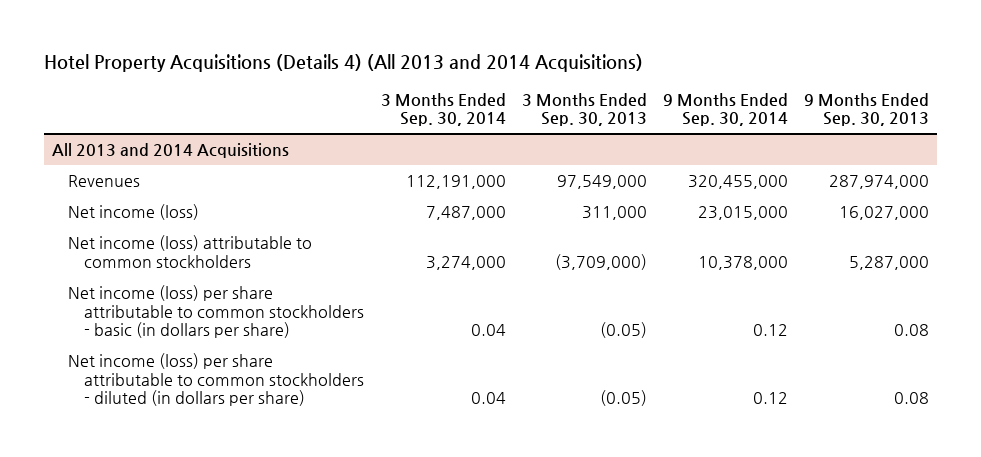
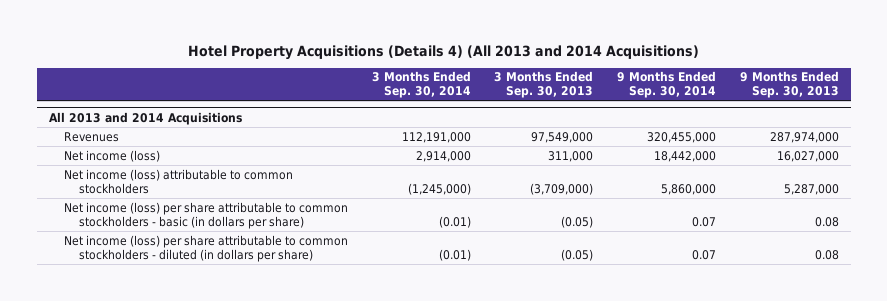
@ All 2013 and 2014 Acquisitions
- Net income (loss) | 7,487,000 | 311,000 | 23,015,000 | 16,027,000
- Net income (loss) attributable to common stockholders | 3,274,000 | (3,709,000) | 10,378,000 | 5,287,000
- Net income (loss) per share attributable to common stockholders - basic (in dollars per share) | 0.04 | (0.05) | 0.12 | 0.08
- Net income (loss) per share attributable to common stockholders - diluted (in dollars per share) | 0.04 | (0.05) | 0.12 | 0.08
+ Net income (loss) | 2,914,000 | 311,000 | 18,442,000 | 16,027,000
+ Net income (loss) attributable to common stockholders | (1,245,000) | (3,709,000) | 5,860,000 | 5,287,000
+ Net income (loss) per share attributable to common stockholders - basic (in dollars per share) | (0.01) | (0.05) | 0.07 | 0.08
+ Net income (loss) per share attributable to common stockholders - diluted (in dollars per share) | (0.01) | (0.05) | 0.07 | 0.08

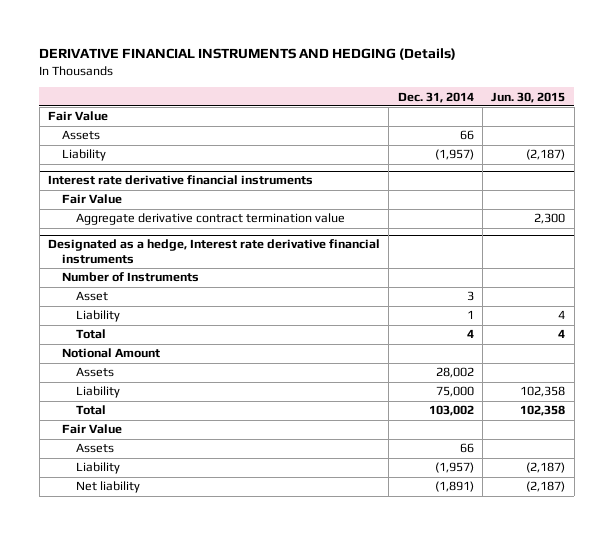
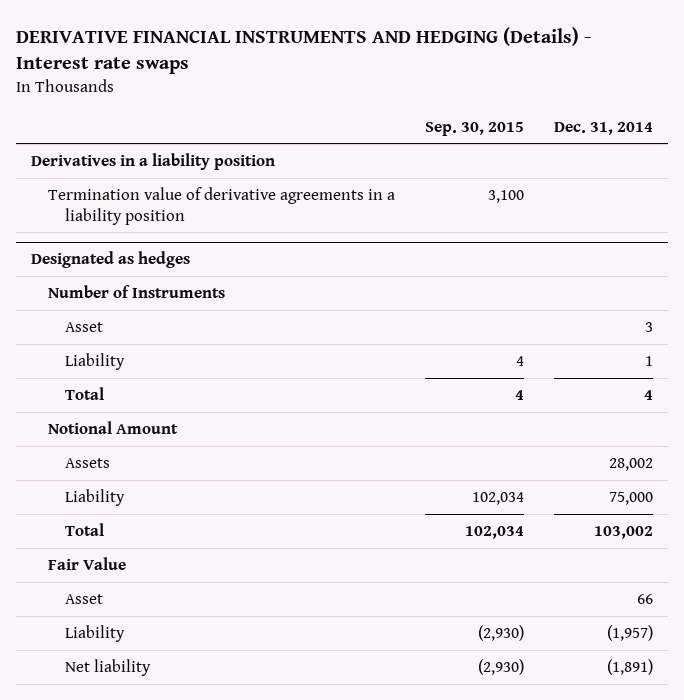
- DERIVATIVE FINANCIAL INSTRUMENTS AND HEDGING (Details)
+ DERIVATIVE FINANCIAL INSTRUMENTS AND HEDGING (Details) - Interest rate swaps
- | Dec. 31, 2014 | Jun. 30, 2015
+ | Sep. 30, 2015 | Dec. 31, 2014
- Fair Value
- Assets | 66 |
- Liability | (1,957) | (2,187)
- Interest rate derivative financial instruments
- Fair Value
- Aggregate derivative contract termination value | | 2,300
- Designated as a hedge, Interest rate derivative financial instruments
+ Derivatives in a liability position
+ Termination value of derivative agreements in a liability position | 3,100 |
+ Designated as hedges
- Assets | 66 |
+ Asset | | 66

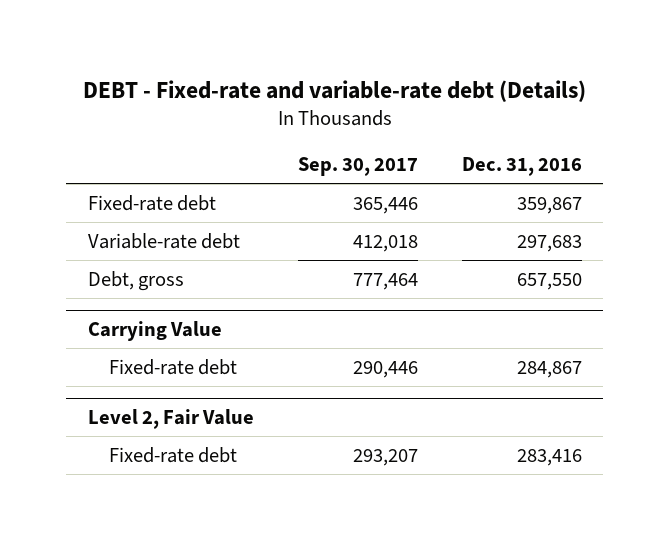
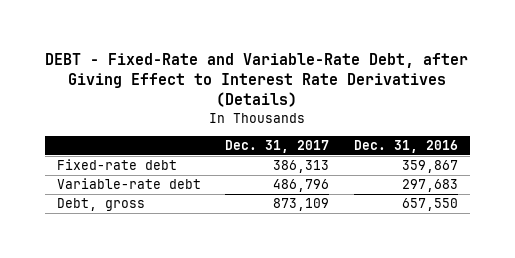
- DEBT - Fixed-rate and variable-rate debt (Details)
+ DEBT - Fixed-Rate and Variable-Rate Debt, after Giving Effect to Interest Rate Derivatives (Details)
- | Sep. 30, 2017 | Dec. 31, 2016
+ | Dec. 31, 2017 | Dec. 31, 2016
- Carrying Value
- Fixed-rate debt | 290,446 | 284,867
- Level 2, Fair Value
- Fixed-rate debt | 293,207 | 283,416

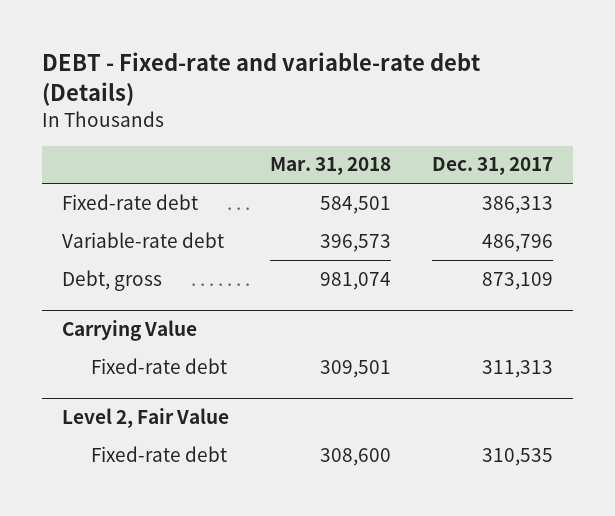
- DEBT - Fixed-Rate and Variable-Rate Debt, after Giving Effect to Interest Rate Derivatives (Details)
+ DEBT - Fixed-rate and variable-rate debt (Details)
- | Dec. 31, 2017 | Dec. 31, 2016
+ | Mar. 31, 2018 | Dec. 31, 2017
+ Carrying Value
+ Fixed-rate debt | 309,501 | 311,313
+ Level 2, Fair Value
+ Fixed-rate debt | 308,600 | 310,535

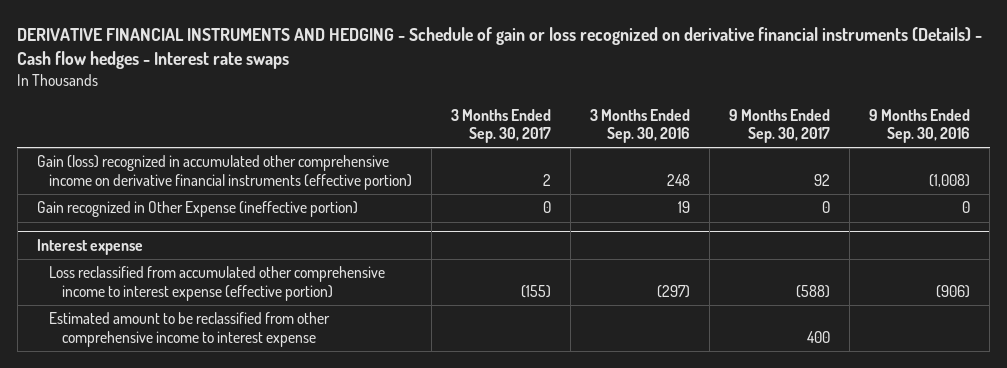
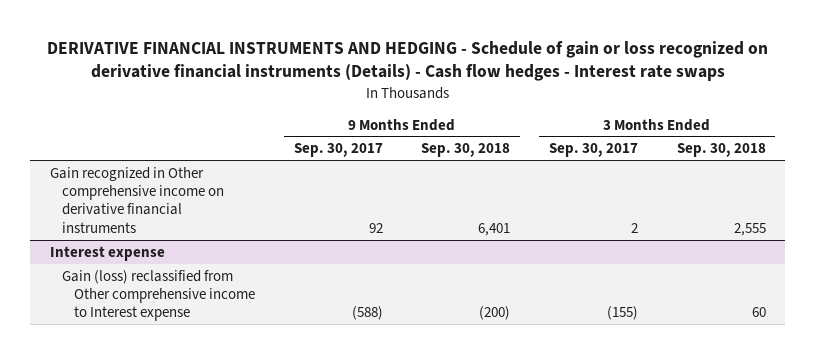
- | 3 Months Ended Sep. 30, 2017 | 3 Months Ended Sep. 30, 2016 | 9 Months Ended Sep. 30, 2017 | 9 Months Ended Sep. 30, 2016
+ | 9 Months Ended Sep. 30, 2017 | 9 Months Ended Sep. 30, 2018 | 3 Months Ended Sep. 30, 2017 | 3 Months Ended Sep. 30, 2018
- Gain (loss) recognized in accumulated other comprehensive income on derivative financial instruments (effective portion) | 2 | 248 | 92 | (1,008)
- Gain recognized in Other Expense (ineffective portion) | 0 | 19 | 0 | 0
+ Gain recognized in Other comprehensive income on derivative financial instruments | 92 | 6,401 | 2 | 2,555
@ Interest expense
- Loss reclassified from accumulated other comprehensive income to interest expense (effective portion) | (155) | (297) | (588) | (906)
- Estimated amount to be reclassified from other comprehensive income to interest expense | | | 400 |
+ Gain (loss) reclassified from Other comprehensive income to Interest expense | (588) | (200) | (155) | 60

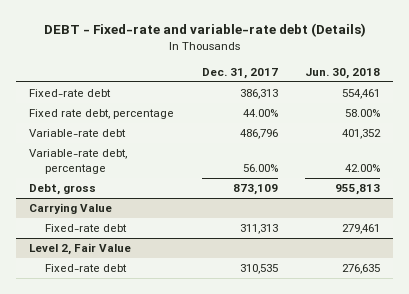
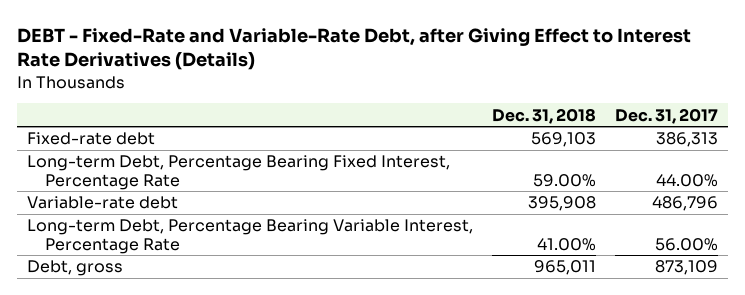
- DEBT - Fixed-rate and variable-rate debt (Details)
+ DEBT - Fixed-Rate and Variable-Rate Debt, after Giving Effect to Interest Rate Derivatives (Details)
- | Dec. 31, 2017 | Jun. 30, 2018
+ | Dec. 31, 2018 | Dec. 31, 2017
- Fixed rate debt, percentage | 44.00% | 58.00%
+ Long-term Debt, Percentage Bearing Fixed Interest, Percentage Rate | 59.00% | 44.00%
- Variable-rate debt, percentage | 56.00% | 42.00%
+ Long-term Debt, Percentage Bearing Variable Interest, Percentage Rate | 41.00% | 56.00%
- Carrying Value
- Fixed-rate debt | 311,313 | 279,461
- Level 2, Fair Value
- Fixed-rate debt | 310,535 | 276,635

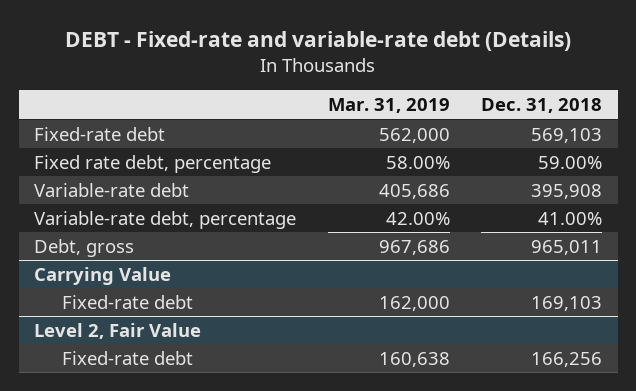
- DEBT - Fixed-Rate and Variable-Rate Debt, after Giving Effect to Interest Rate Derivatives (Details)
+ DEBT - Fixed-rate and variable-rate debt (Details)
- | Dec. 31, 2018 | Dec. 31, 2017
+ | Mar. 31, 2019 | Dec. 31, 2018
- Long-term Debt, Percentage Bearing Fixed Interest, Percentage Rate | 59.00% | 44.00%
+ Fixed rate debt, percentage | 58.00% | 59.00%
- Long-term Debt, Percentage Bearing Variable Interest, Percentage Rate | 41.00% | 56.00%
+ Variable-rate debt, percentage | 42.00% | 41.00%
+ Carrying Value
+ Fixed-rate debt | 162,000 | 169,103
+ Level 2, Fair Value
+ Fixed-rate debt | 160,638 | 166,256

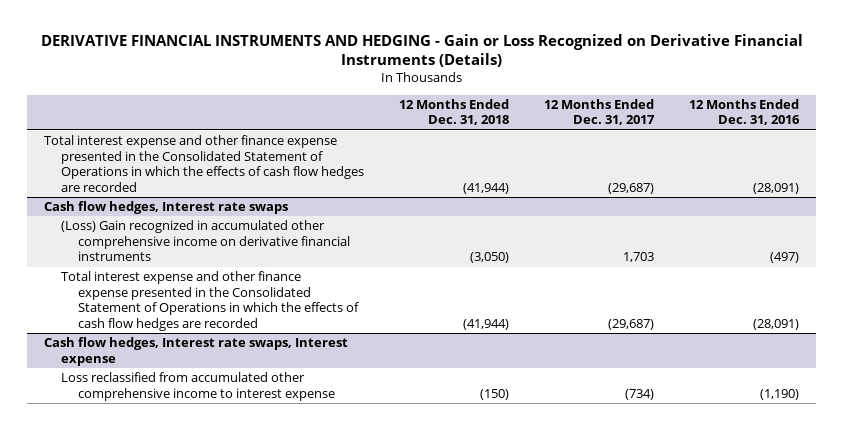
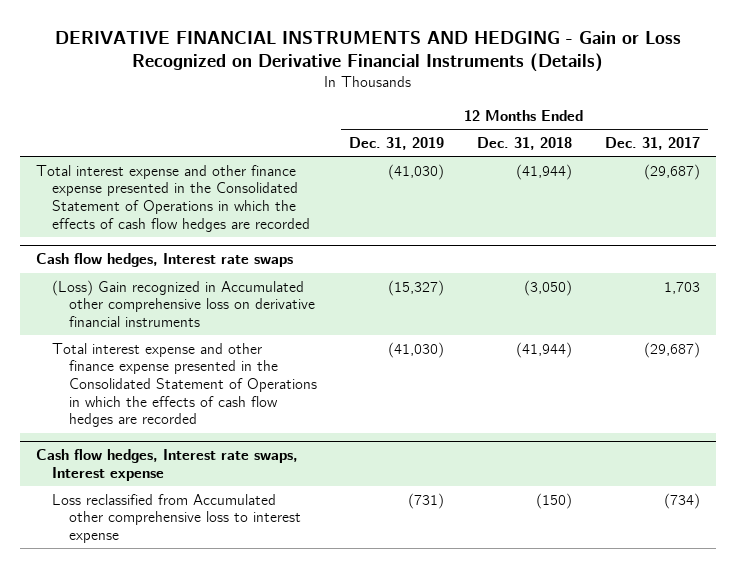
- | 12 Months Ended Dec. 31, 2018 | 12 Months Ended Dec. 31, 2017 | 12 Months Ended Dec. 31, 2016
+ | 12 Months Ended Dec. 31, 2019 | 12 Months Ended Dec. 31, 2018 | 12 Months Ended Dec. 31, 2017
@ Cash flow hedges, Interest rate swaps
- (Loss) Gain recognized in accumulated other comprehensive income on derivative financial instruments | (3,050) | 1,703 | (497)
+ (Loss) Gain recognized in Accumulated other comprehensive loss on derivative financial instruments | (15,327) | (3,050) | 1,703
@ Cash flow hedges, Interest rate swaps, Interest expense
- Loss reclassified from accumulated other comprehensive income to interest expense | (150) | (734) | (1,190)
+ Loss reclassified from Accumulated other comprehensive loss to interest expense | (731) | (150) | (734)

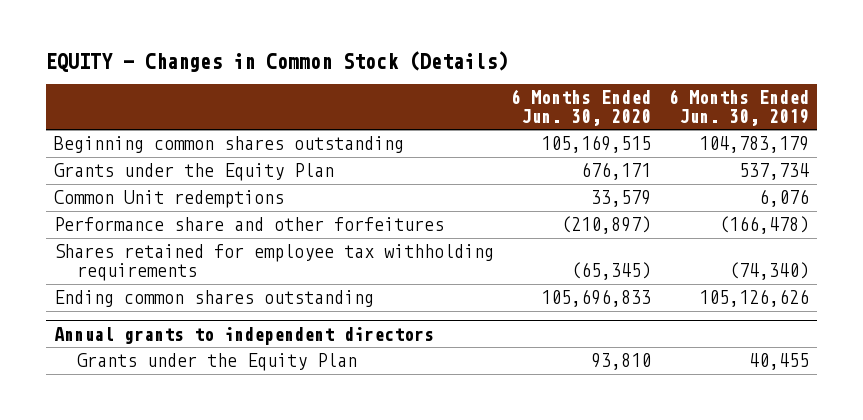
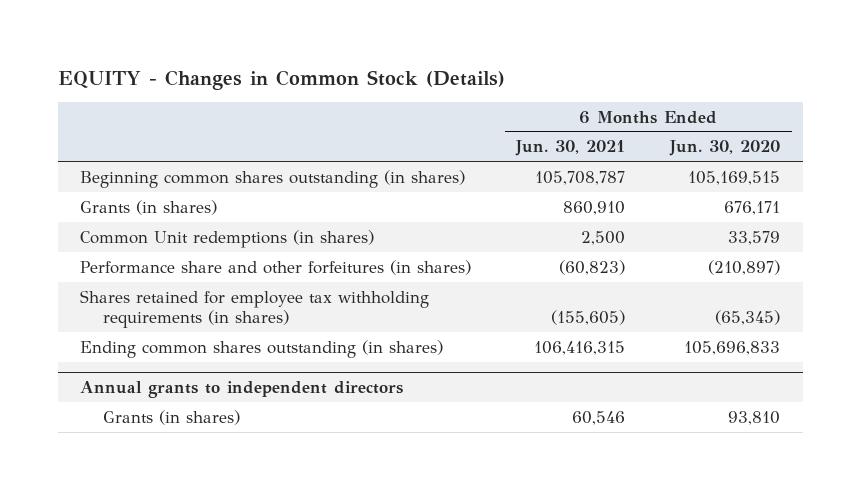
- | 6 Months Ended Jun. 30, 2020 | 6 Months Ended Jun. 30, 2019
+ | 6 Months Ended Jun. 30, 2021 | 6 Months Ended Jun. 30, 2020
- Beginning common shares outstanding | 105,169,515 | 104,783,179
- Grants under the Equity Plan | 676,171 | 537,734
- Common Unit redemptions | 33,579 | 6,076
- Performance share and other forfeitures | (210,897) | (166,478)
- Shares retained for employee tax withholding requirements | (65,345) | (74,340)
- Ending common shares outstanding | 105,696,833 | 105,126,626
+ Beginning common shares outstanding (in shares) | 105,708,787 | 105,169,515
+ Grants (in shares) | 860,910 | 676,171
+ Common Unit redemptions (in shares) | 2,500 | 33,579
+ Performance share and other forfeitures (in shares) | (60,823) | (210,897)
+ Shares retained for employee tax withholding requirements (in shares) | (155,605) | (65,345)
+ Ending common shares outstanding (in shares) | 106,416,315 | 105,696,833
@ Annual grants to independent directors
- Grants under the Equity Plan | 93,810 | 40,455
+ Grants (in shares) | 60,546 | 93,810

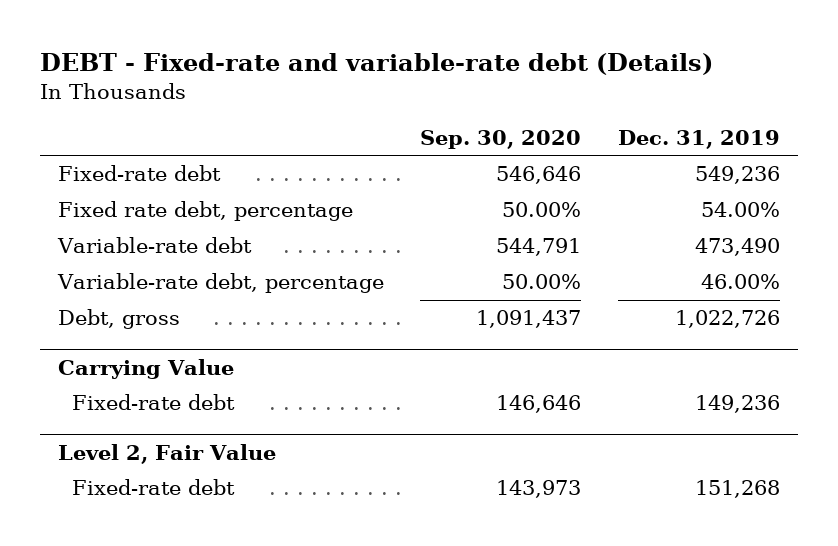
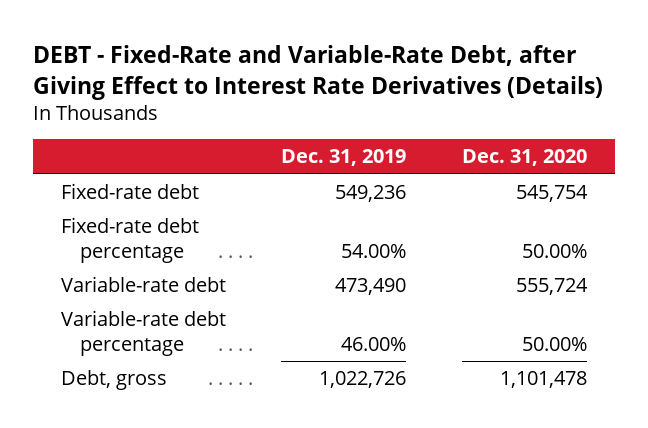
- DEBT - Fixed-rate and variable-rate debt (Details)
+ DEBT - Fixed-Rate and Variable-Rate Debt, after Giving Effect to Interest Rate Derivatives (Details)
- | Sep. 30, 2020 | Dec. 31, 2019
+ | Dec. 31, 2019 | Dec. 31, 2020
- Fixed rate debt, percentage | 50.00% | 54.00%
+ Fixed-rate debt percentage | 54.00% | 50.00%
- Variable-rate debt, percentage | 50.00% | 46.00%
+ Variable-rate debt percentage | 46.00% | 50.00%
- Carrying Value
- Fixed-rate debt | 146,646 | 149,236
- Level 2, Fair Value
- Fixed-rate debt | 143,973 | 151,268

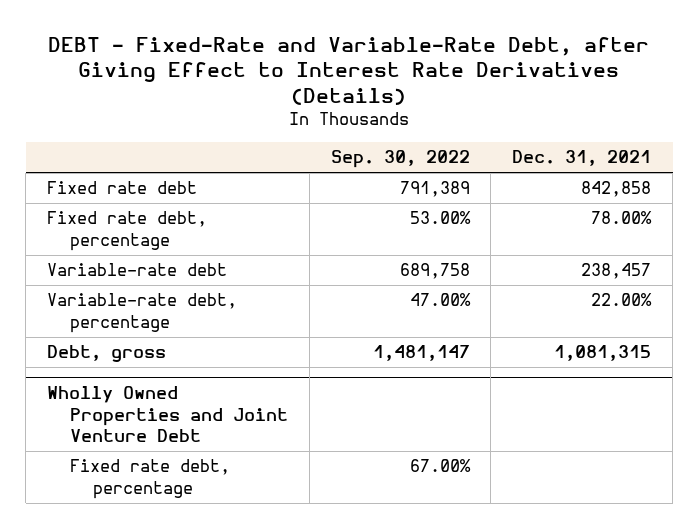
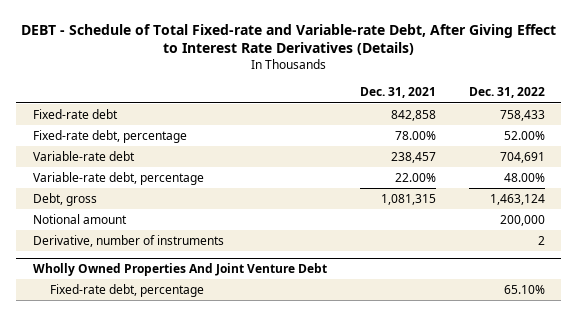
- DEBT - Fixed-Rate and Variable-Rate Debt, after Giving Effect to Interest Rate Derivatives (Details)
+ DEBT - Schedule of Total Fixed-rate and Variable-rate Debt, After Giving Effect to Interest Rate Derivatives (Details)
- | Sep. 30, 2022 | Dec. 31, 2021
+ | Dec. 31, 2021 | Dec. 31, 2022
- Fixed rate debt | 791,389 | 842,858
- Fixed rate debt, percentage | 53.00% | 78.00%
+ Fixed-rate debt | 842,858 | 758,433
+ Fixed-rate debt, percentage | 78.00% | 52.00%
- Wholly Owned Properties and Joint Venture Debt
- Fixed rate debt, percentage | 67.00% |
+ Notional amount | | 200,000
+ Derivative, number of instruments | | 2
+ Wholly Owned Properties And Joint Venture Debt
+ Fixed-rate debt, percentage | | 65.10%

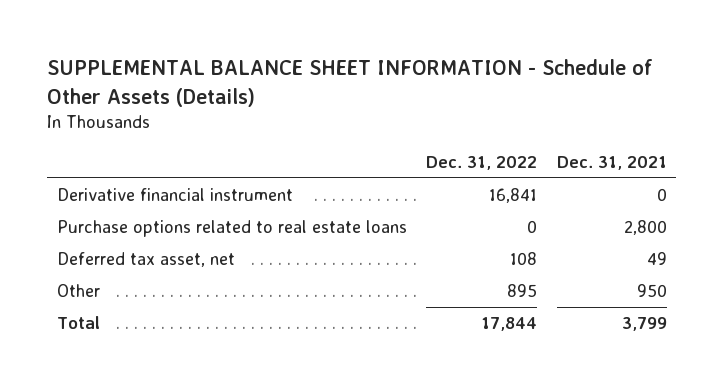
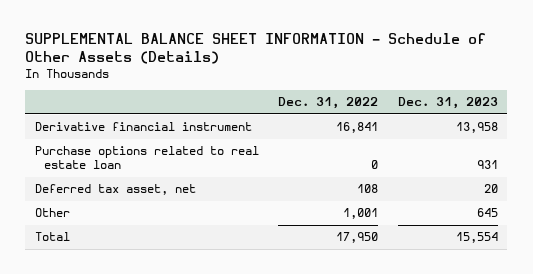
- | Dec. 31, 2022 | Dec. 31, 2021
+ | Dec. 31, 2022 | Dec. 31, 2023
- Purchase options related to real estate loans | 0 | 2,800
+ Purchase options related to real estate loan | 0 | 931
- Other | 895 | 950
- Total | 17,844 | 3,799
+ Other | 1,001 | 645
+ Total | 17,950 | 15,554

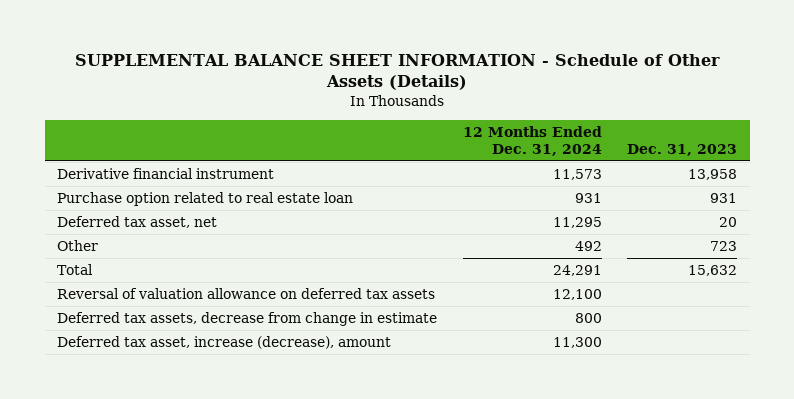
- | Dec. 31, 2022 | Dec. 31, 2023
+ | 12 Months Ended Dec. 31, 2024 | Dec. 31, 2023
- Purchase options related to real estate loan | 0 | 931
+ Purchase option related to real estate loan | 931 | 931
- Other | 1,001 | 645
- Total | 17,950 | 15,554
+ Other | 492 | 723
+ Total | 24,291 | 15,632
+ Reversal of valuation allowance on deferred tax assets | 12,100 |
+ Deferred tax assets, decrease from change in estimate | 800 |
+ Deferred tax asset, increase (decrease), amount | 11,300 |

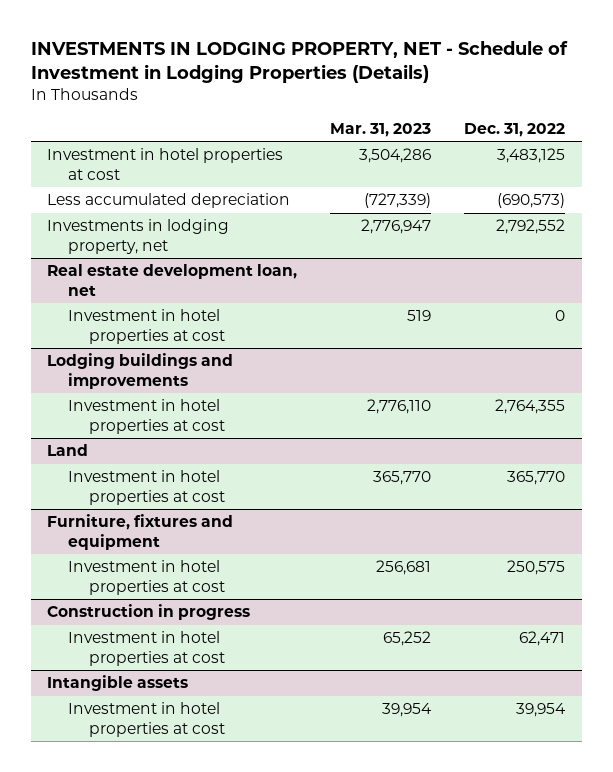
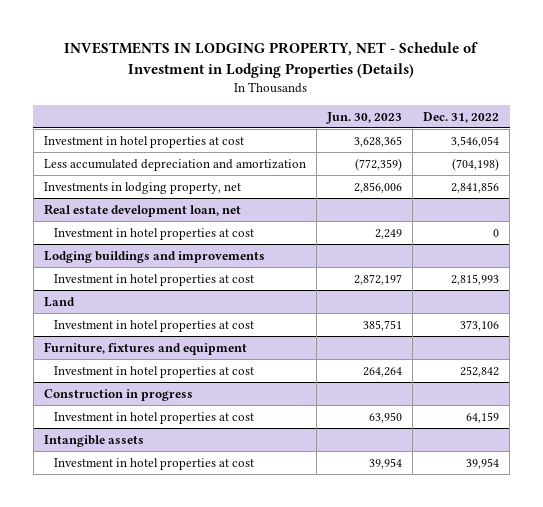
- | Mar. 31, 2023 | Dec. 31, 2022
+ | Jun. 30, 2023 | Dec. 31, 2022
- Investment in hotel properties at cost | 3,504,286 | 3,483,125
- Less accumulated depreciation | (727,339) | (690,573)
- Investments in lodging property, net | 2,776,947 | 2,792,552
+ Investment in hotel properties at cost | 3,628,365 | 3,546,054
+ Less accumulated depreciation and amortization | (772,359) | (704,198)
+ Investments in lodging property, net | 2,856,006 | 2,841,856
@ Lodging buildings and improvements
- Investment in hotel properties at cost | 2,776,110 | 2,764,355
+ Investment in hotel properties at cost | 2,872,197 | 2,815,993
@ Land
- Investment in hotel properties at cost | 365,770 | 365,770
+ Investment in hotel properties at cost | 385,751 | 373,106
@ Furniture, fixtures and equipment
- Investment in hotel properties at cost | 256,681 | 250,575
+ Investment in hotel properties at cost | 264,264 | 252,842
@ Construction in progress
- Investment in hotel properties at cost | 65,252 | 62,471
+ Investment in hotel properties at cost | 63,950 | 64,159

